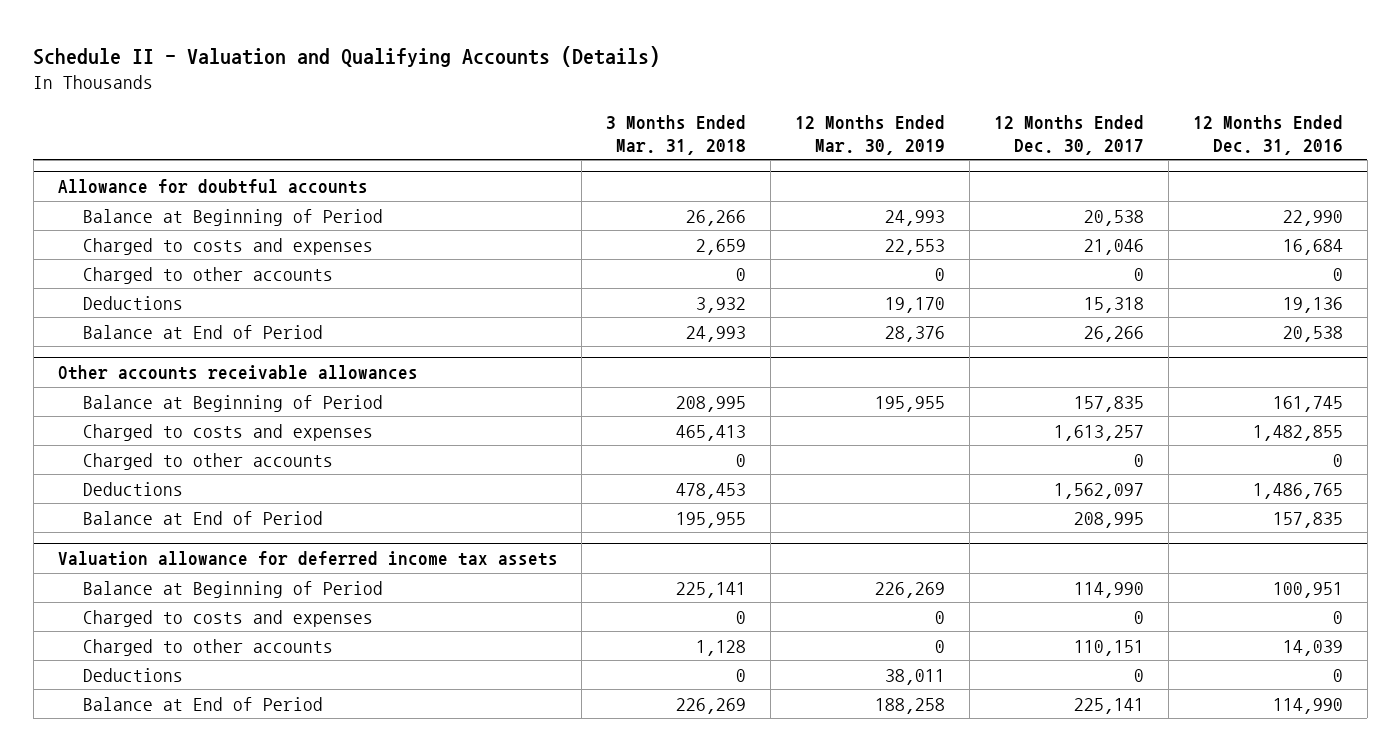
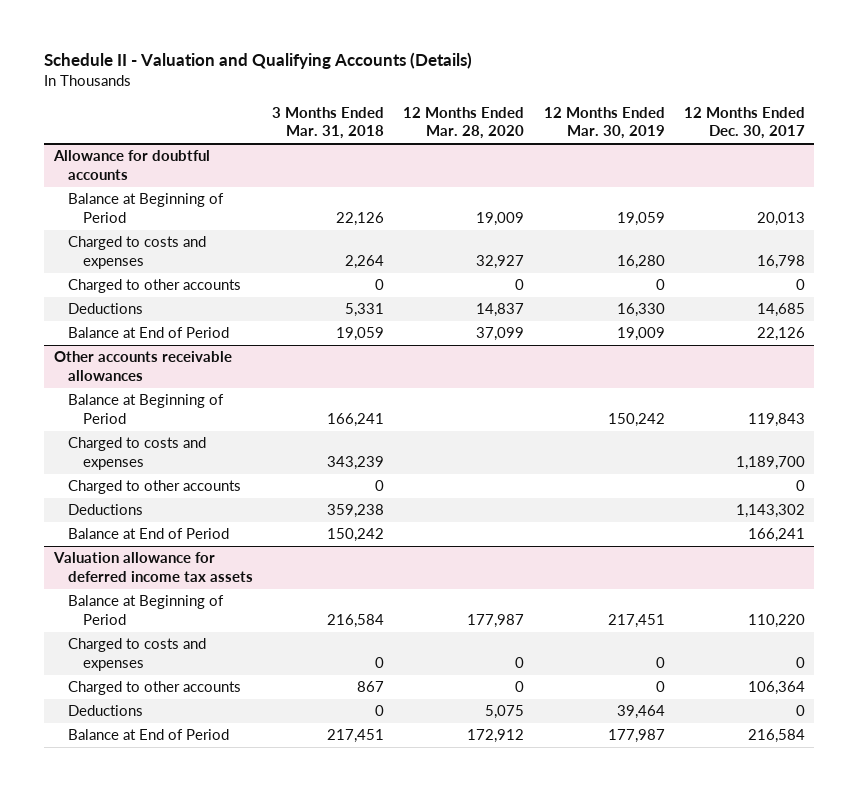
- | 3 Months Ended Mar. 31, 2018 | 12 Months Ended Mar. 30, 2019 | 12 Months Ended Dec. 30, 2017 | 12 Months Ended Dec. 31, 2016
+ | 3 Months Ended Mar. 31, 2018 | 12 Months Ended Mar. 28, 2020 | 12 Months Ended Mar. 30, 2019 | 12 Months Ended Dec. 30, 2017
@ Allowance for doubtful accounts
- Balance at Beginning of Period | 26,266 | 24,993 | 20,538 | 22,990
- Charged to costs and expenses | 2,659 | 22,553 | 21,046 | 16,684
+ Balance at Beginning of Period | 22,126 | 19,009 | 19,059 | 20,013
+ Charged to costs and expenses | 2,264 | 32,927 | 16,280 | 16,798
- Deductions | 3,932 | 19,170 | 15,318 | 19,136
- Balance at End of Period | 24,993 | 28,376 | 26,266 | 20,538
+ Deductions | 5,331 | 14,837 | 16,330 | 14,685
+ Balance at End of Period | 19,059 | 37,099 | 19,009 | 22,126
@ Other accounts receivable allowances
- Balance at Beginning of Period | 208,995 | 195,955 | 157,835 | 161,745
- Charged to costs and expenses | 465,413 | | 1,613,257 | 1,482,855
+ Balance at Beginning of Period | 166,241 | | 150,242 | 119,843
+ Charged to costs and expenses | 343,239 | | | 1,189,700
- Deductions | 478,453 | | 1,562,097 | 1,486,765
- Balance at End of Period | 195,955 | | 208,995 | 157,835
+ Deductions | 359,238 | | | 1,143,302
+ Balance at End of Period | 150,242 | | | 166,241
@ Valuation allowance for deferred income tax assets
- Balance at Beginning of Period | 225,141 | 226,269 | 114,990 | 100,951
+ Balance at Beginning of Period | 216,584 | 177,987 | 217,451 | 110,220
- Charged to other accounts | 1,128 | 0 | 110,151 | 14,039
- Deductions | 0 | 38,011 | 0 | 0
- Balance at End of Period | 226,269 | 188,258 | 225,141 | 114,990
+ Charged to other accounts | 867 | 0 | 0 | 106,364
+ Deductions | 0 | 5,075 | 39,464 | 0
+ Balance at End of Period | 217,451 | 172,912 | 177,987 | 216,584

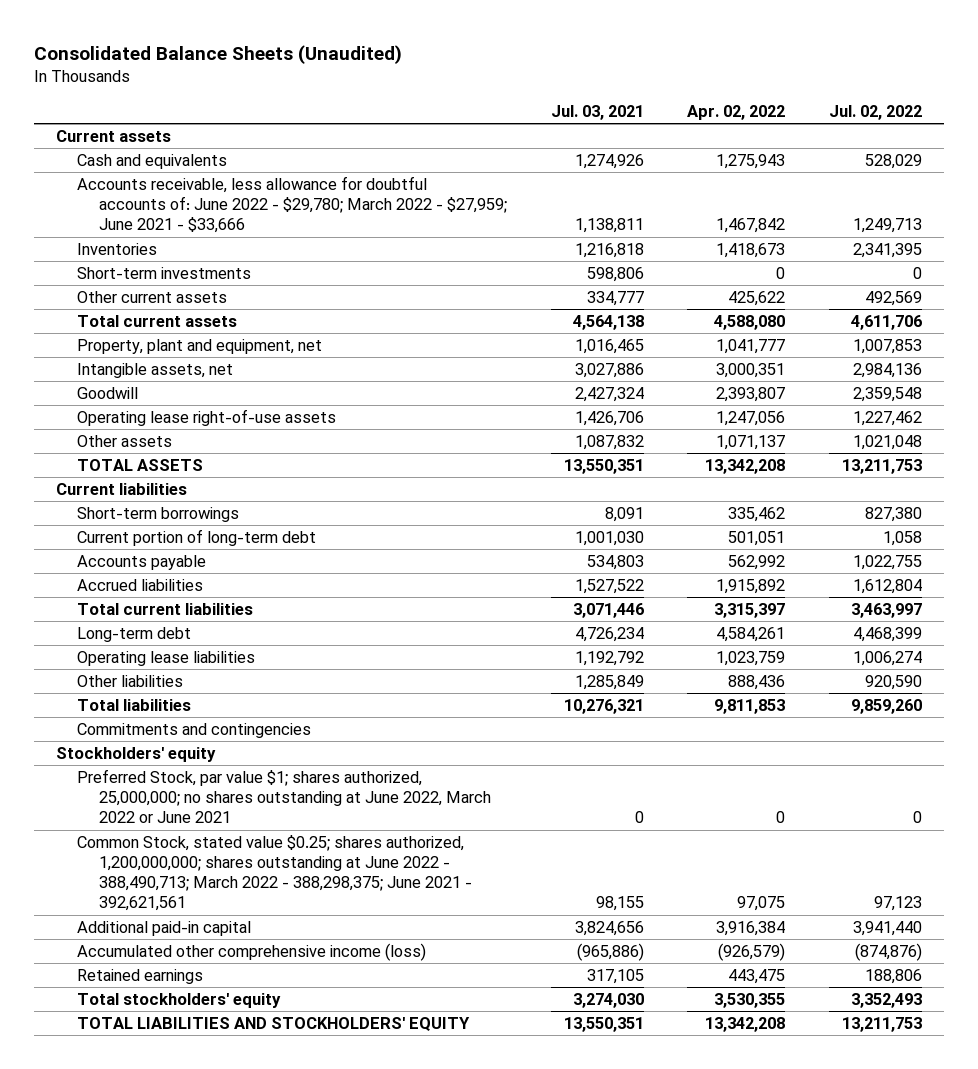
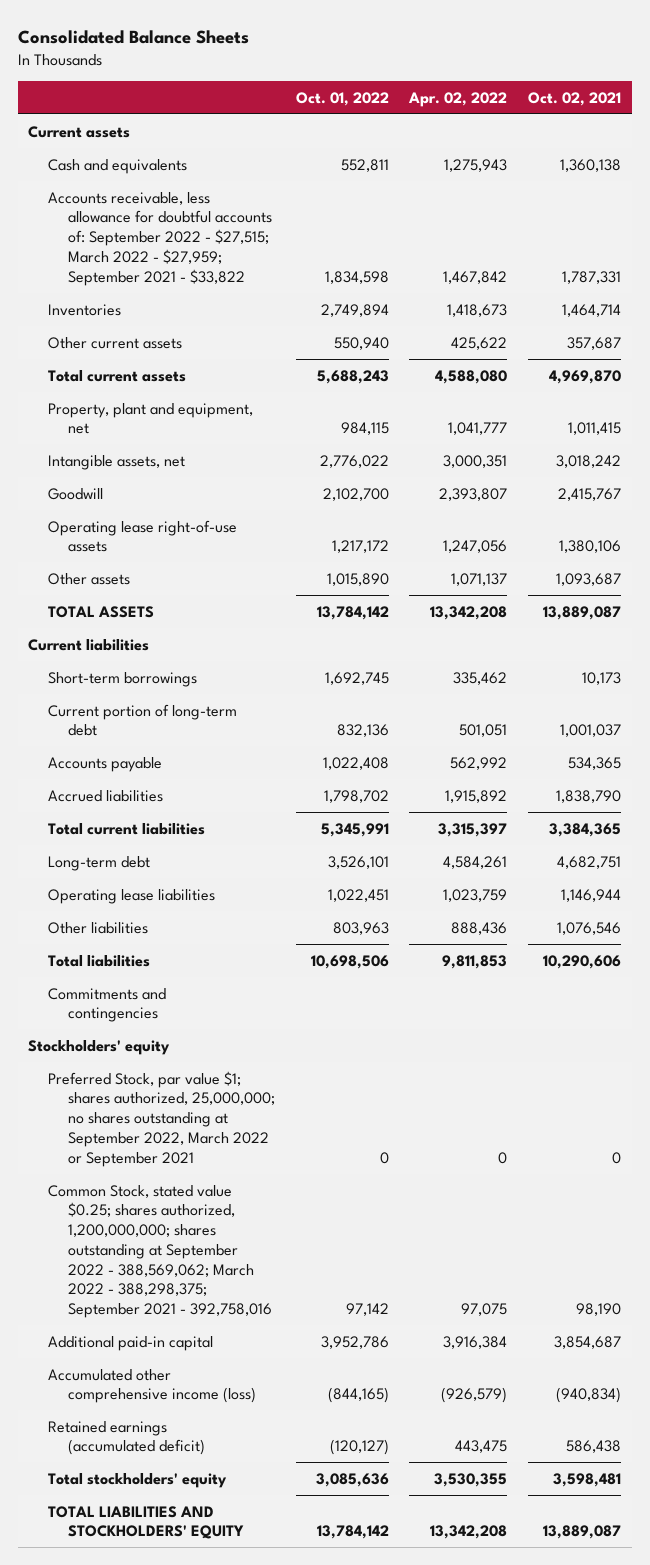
- Consolidated Balance Sheets (Unaudited)
+ Consolidated Balance Sheets
- | Jul. 03, 2021 | Apr. 02, 2022 | Jul. 02, 2022
+ | Oct. 01, 2022 | Apr. 02, 2022 | Oct. 02, 2021
- Accounts receivable, less allowance for doubtful accounts of: June 2022 - $29,780; March 2022 - $27,959; June 2021 - $33,666 | 1,138,811 | 1,467,842 | 1,249,713
+ Accounts receivable, less allowance for doubtful accounts of: September 2022 - $27,515; March 2022 - $27,959; September 2021 - $33,822 | 1,834,598 | 1,467,842 | 1,787,331
- Short-term investments | 598,806 | 0 | 0
- Preferred Stock, par value $1; shares authorized, 25,000,000; no shares outstanding at June 2022, March 2022 or June 2021 | 0 | 0 | 0
- Common Stock, stated value $0.25; shares authorized, 1,200,000,000; shares outstanding at June 2022 - 388,490,713; March 2022 - 388,298,375; June 2021 - 392,621,561 | 98,155 | 97,075 | 97,123
+ Preferred Stock, par value $1; shares authorized, 25,000,000; no shares outstanding at September 2022, March 2022 or September 2021 | 0 | 0 | 0
+ Common Stock, stated value $0.25; shares authorized, 1,200,000,000; shares outstanding at September 2022 - 388,569,062; March 2022 - 388,298,375; September 2021 - 392,758,016 | 97,142 | 97,075 | 98,190
- Retained earnings | 317,105 | 443,475 | 188,806
+ Retained earnings (accumulated deficit) | (120,127) | 443,475 | 586,438

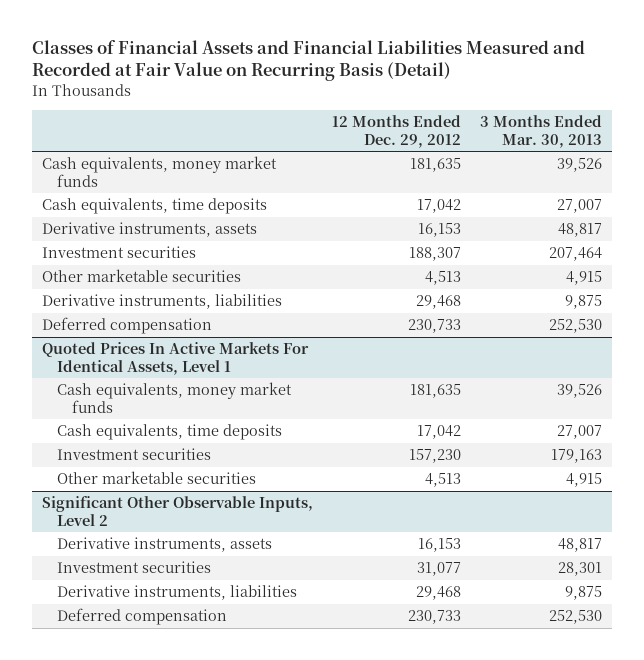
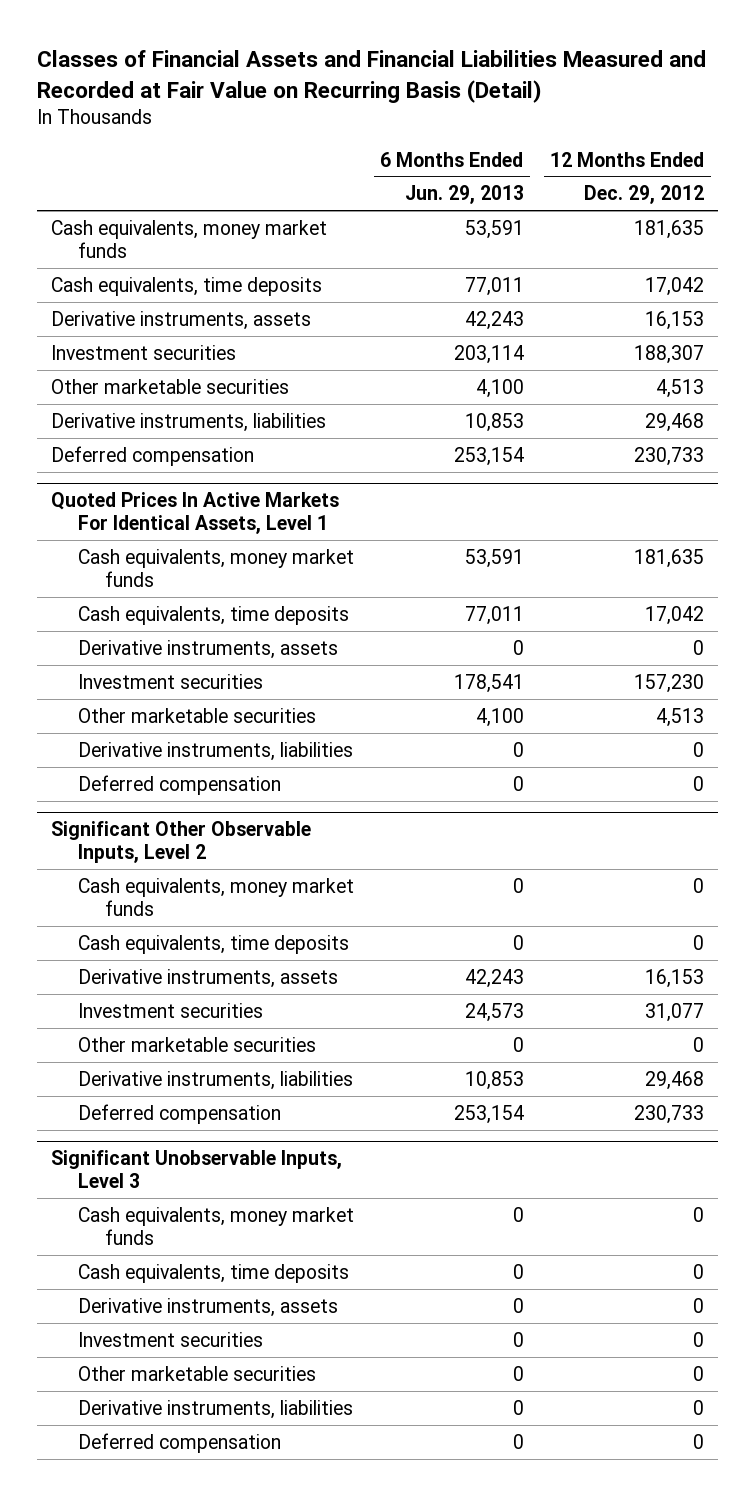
- | 12 Months Ended Dec. 29, 2012 | 3 Months Ended Mar. 30, 2013
+ | 6 Months Ended Jun. 29, 2013 | 12 Months Ended Dec. 29, 2012
@ Quoted Prices In Active Markets For Identical Assets, Level 1
+ Derivative instruments, assets | 0 | 0
+ Derivative instruments, liabilities | 0 | 0
+ Deferred compensation | 0 | 0
@ Significant Other Observable Inputs, Level 2
+ Cash equivalents, money market funds | 0 | 0
+ Cash equivalents, time deposits | 0 | 0
+ Other marketable securities | 0 | 0
+ Significant Unobservable Inputs, Level 3
+ Cash equivalents, money market funds | 0 | 0
+ Cash equivalents, time deposits | 0 | 0
+ Derivative instruments, assets | 0 | 0
+ Investment securities | 0 | 0
+ Other marketable securities | 0 | 0
+ Derivative instruments, liabilities | 0 | 0
+ Deferred compensation | 0 | 0

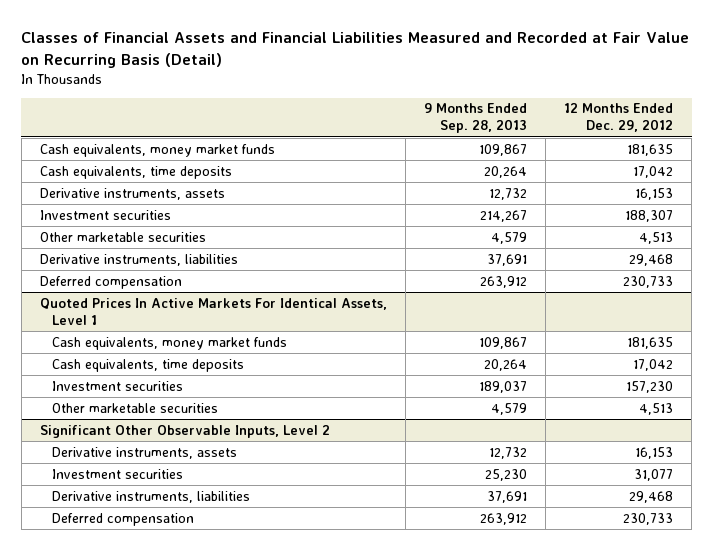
- | 6 Months Ended Jun. 29, 2013 | 12 Months Ended Dec. 29, 2012
+ | 9 Months Ended Sep. 28, 2013 | 12 Months Ended Dec. 29, 2012
@ Quoted Prices In Active Markets For Identical Assets, Level 1
- Derivative instruments, assets | 0 | 0
- Derivative instruments, liabilities | 0 | 0
- Deferred compensation | 0 | 0
@ Significant Other Observable Inputs, Level 2
- Cash equivalents, money market funds | 0 | 0
- Cash equivalents, time deposits | 0 | 0
- Other marketable securities | 0 | 0
- Significant Unobservable Inputs, Level 3
- Cash equivalents, money market funds | 0 | 0
- Cash equivalents, time deposits | 0 | 0
- Derivative instruments, assets | 0 | 0
- Investment securities | 0 | 0
- Other marketable securities | 0 | 0
- Derivative instruments, liabilities | 0 | 0
- Deferred compensation | 0 | 0

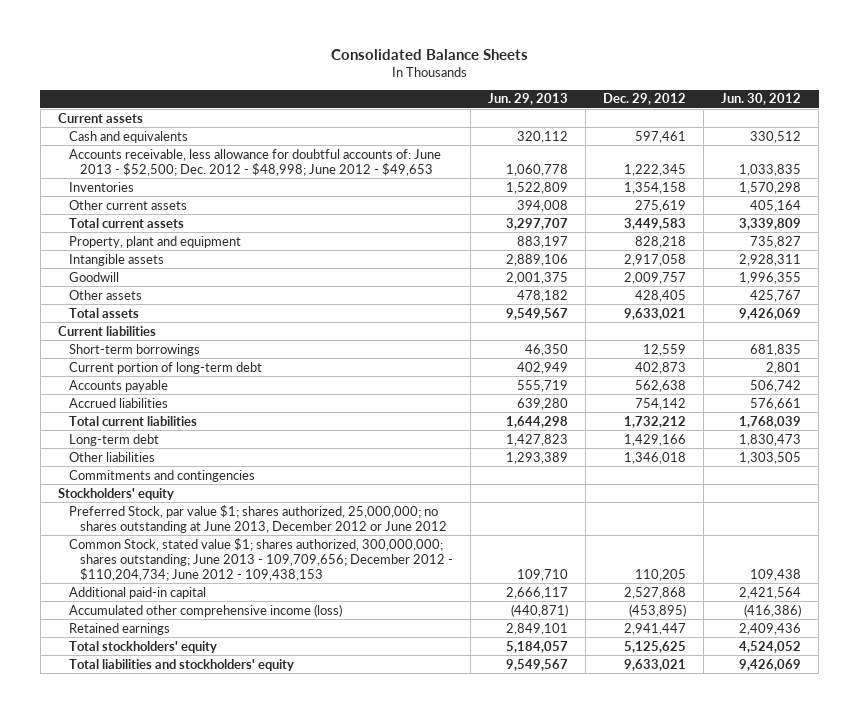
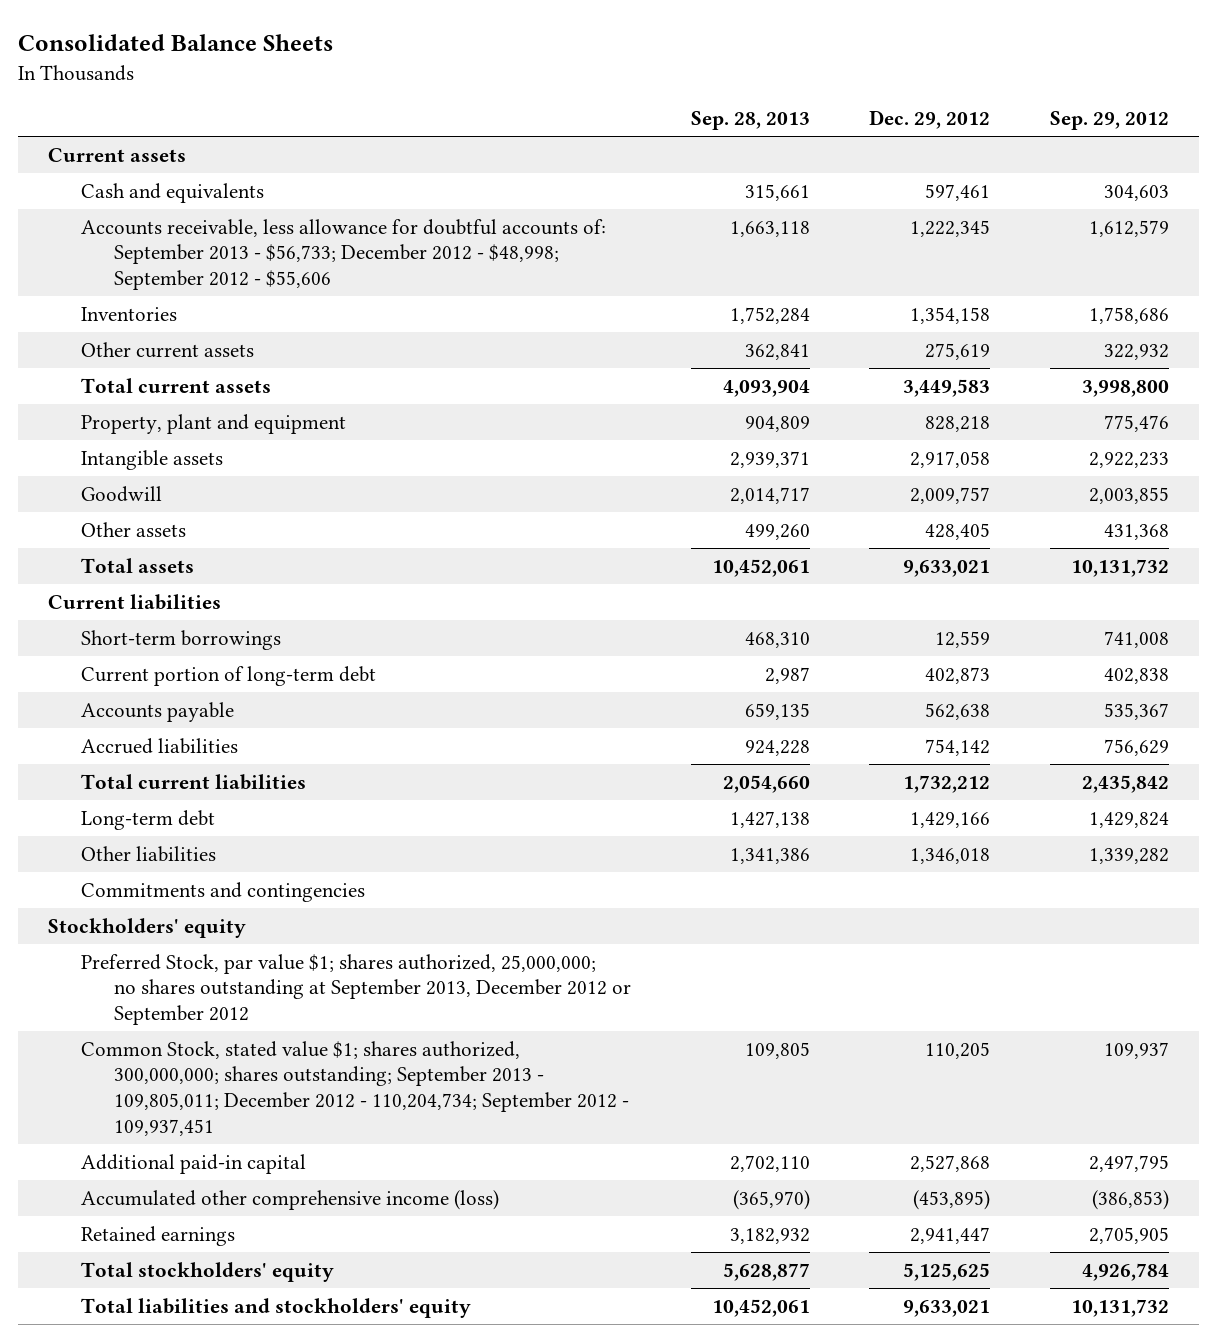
- | Jun. 29, 2013 | Dec. 29, 2012 | Jun. 30, 2012
+ | Sep. 28, 2013 | Dec. 29, 2012 | Sep. 29, 2012
- Accounts receivable, less allowance for doubtful accounts of: June 2013 - $52,500; Dec. 2012 - $48,998; June 2012 - $49,653 | 1,060,778 | 1,222,345 | 1,033,835
+ Accounts receivable, less allowance for doubtful accounts of: September 2013 - $56,733; December 2012 - $48,998; September 2012 - $55,606 | 1,663,118 | 1,222,345 | 1,612,579
- Preferred Stock, par value $1; shares authorized, 25,000,000; no shares outstanding at June 2013, December 2012 or June 2012
- Common Stock, stated value $1; shares authorized, 300,000,000; shares outstanding; June 2013 - 109,709,656; December 2012 - $110,204,734; June 2012 - 109,438,153 | 109,710 | 110,205 | 109,438
+ Preferred Stock, par value $1; shares authorized, 25,000,000; no shares outstanding at September 2013, December 2012 or September 2012
+ Common Stock, stated value $1; shares authorized, 300,000,000; shares outstanding; September 2013 - 109,805,011; December 2012 - 110,204,734; September 2012 - 109,937,451 | 109,805 | 110,205 | 109,937

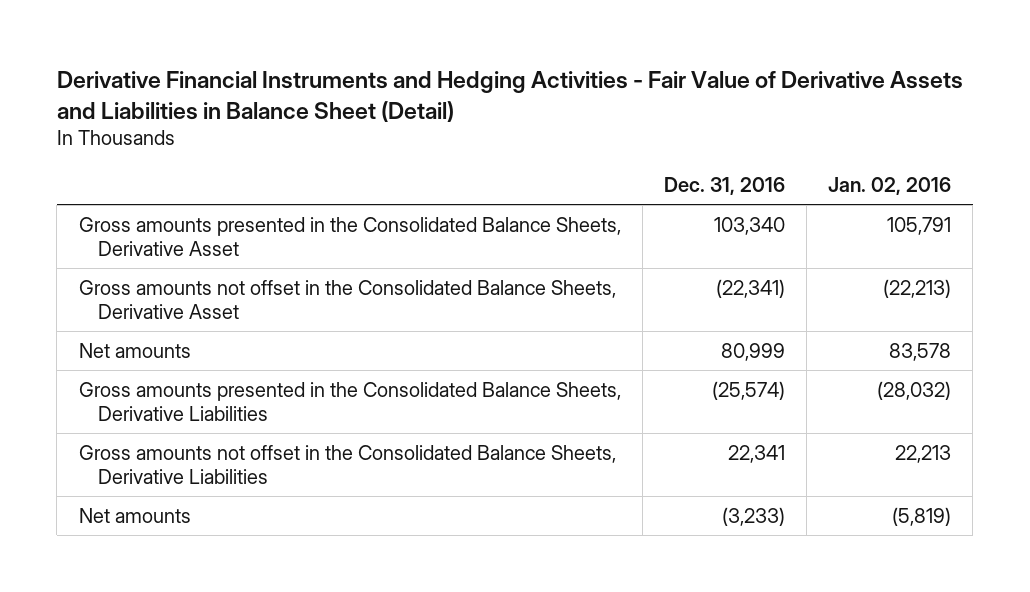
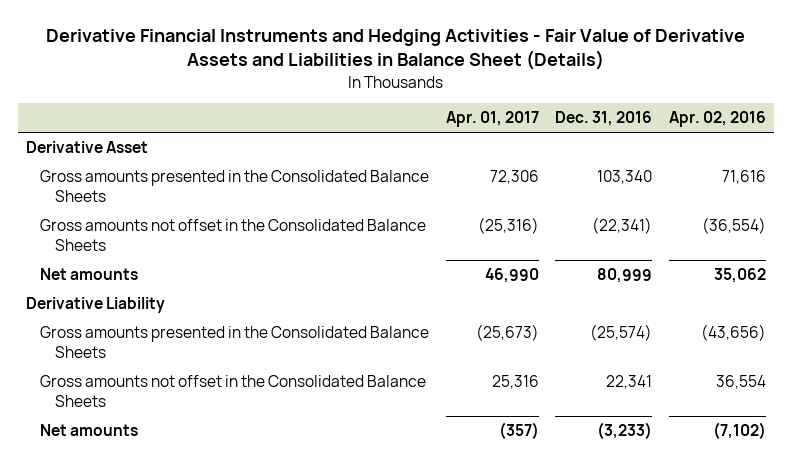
- Derivative Financial Instruments and Hedging Activities - Fair Value of Derivative Assets and Liabilities in Balance Sheet (Detail)
+ Derivative Financial Instruments and Hedging Activities - Fair Value of Derivative Assets and Liabilities in Balance Sheet (Details)
- | Dec. 31, 2016 | Jan. 02, 2016
+ | Apr. 01, 2017 | Dec. 31, 2016 | Apr. 02, 2016
- Gross amounts presented in the Consolidated Balance Sheets, Derivative Asset | 103,340 | 105,791
- Gross amounts not offset in the Consolidated Balance Sheets, Derivative Asset | (22,341) | (22,213)
+ Derivative Asset
+ Gross amounts presented in the Consolidated Balance Sheets | 72,306 | 103,340 | 71,616
+ Gross amounts not offset in the Consolidated Balance Sheets | (25,316) | (22,341) | (36,554)
- Gross amounts presented in the Consolidated Balance Sheets, Derivative Liabilities | (25,574) | (28,032)
- Gross amounts not offset in the Consolidated Balance Sheets, Derivative Liabilities | 22,341 | 22,213
+ Derivative Liability
+ Gross amounts presented in the Consolidated Balance Sheets | (25,673) | (25,574) | (43,656)
+ Gross amounts not offset in the Consolidated Balance Sheets | 25,316 | 22,341 | 36,554

